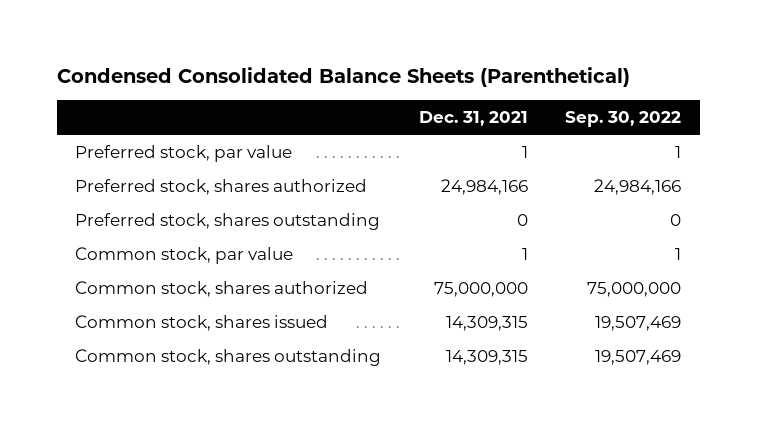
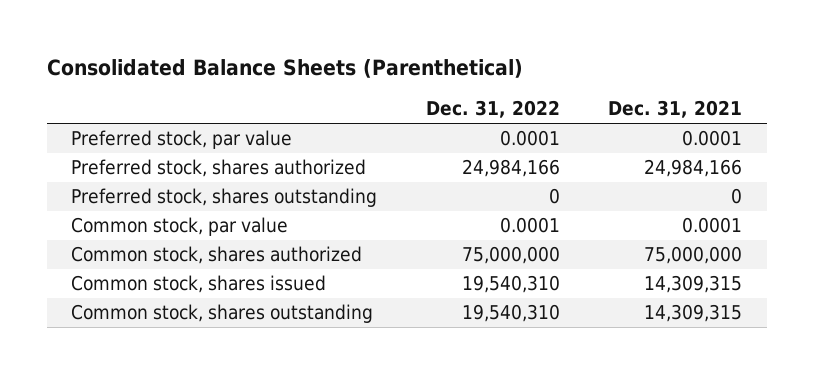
- Condensed Consolidated Balance Sheets (Parenthetical)
+ Consolidated Balance Sheets (Parenthetical)
- | Dec. 31, 2021 | Sep. 30, 2022
+ | Dec. 31, 2022 | Dec. 31, 2021
- Preferred stock, par value | 1 | 1
+ Preferred stock, par value | 0.0001 | 0.0001
- Common stock, par value | 1 | 1
+ Common stock, par value | 0.0001 | 0.0001

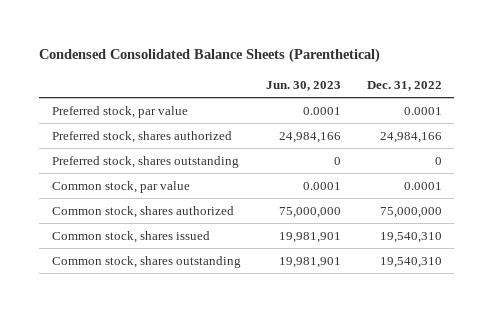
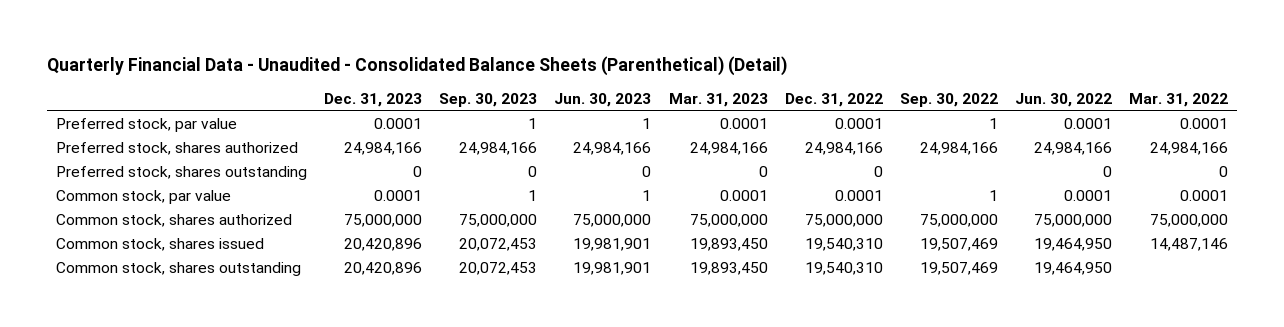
- Condensed Consolidated Balance Sheets (Parenthetical)
+ Quarterly Financial Data - Unaudited - Consolidated Balance Sheets (Parenthetical) (Detail)
- | Jun. 30, 2023 | Dec. 31, 2022
+ | Dec. 31, 2023 | Sep. 30, 2023 | Jun. 30, 2023 | Mar. 31, 2023 | Dec. 31, 2022 | Sep. 30, 2022 | Jun. 30, 2022 | Mar. 31, 2022
- Preferred stock, par value | 0.0001 | 0.0001
+ Preferred stock, par value | 0.0001 | 1 | 1 | 0.0001 | 0.0001 | 1 | 0.0001 | 0.0001
- Common stock, par value | 0.0001 | 0.0001
+ Common stock, par value | 0.0001 | 1 | 1 | 0.0001 | 0.0001 | 1 | 0.0001 | 0.0001

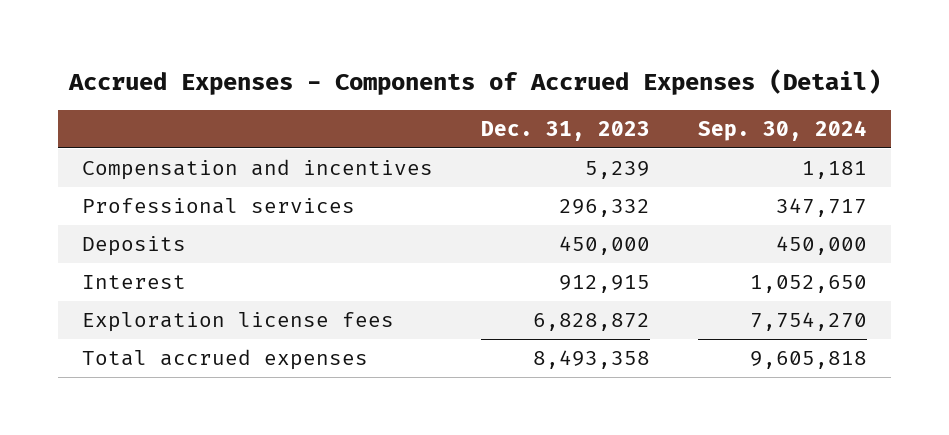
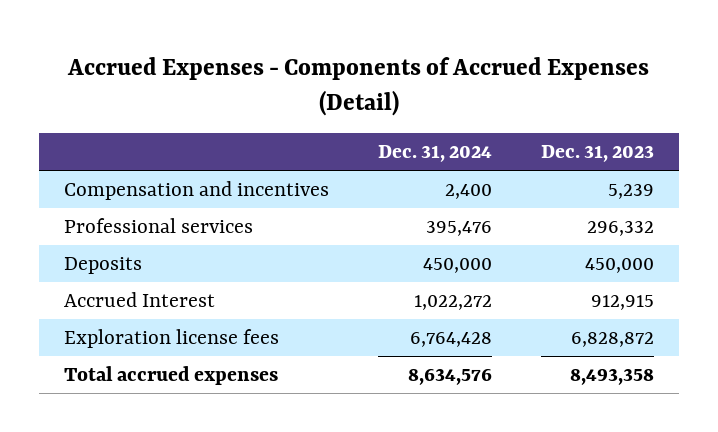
- | Dec. 31, 2023 | Sep. 30, 2024
+ | Dec. 31, 2024 | Dec. 31, 2023
- Interest | 912,915 | 1,052,650
+ Accrued Interest | 1,022,272 | 912,915

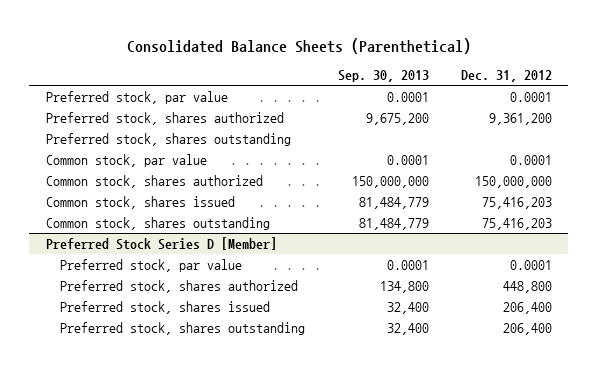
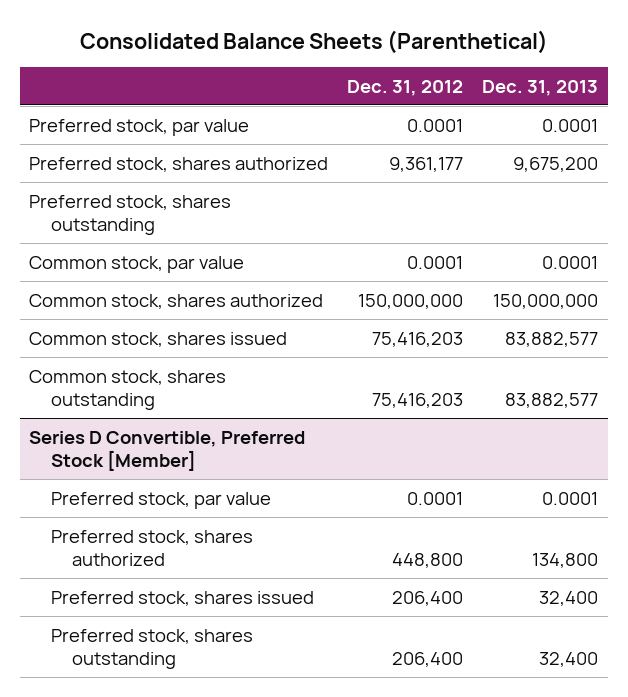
- | Sep. 30, 2013 | Dec. 31, 2012
+ | Dec. 31, 2012 | Dec. 31, 2013
- Preferred stock, shares authorized | 9,675,200 | 9,361,200
+ Preferred stock, shares authorized | 9,361,177 | 9,675,200
- Preferred Stock Series D [Member]
+ Series D Convertible, Preferred Stock [Member]

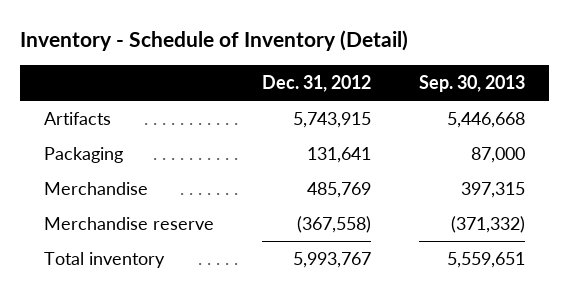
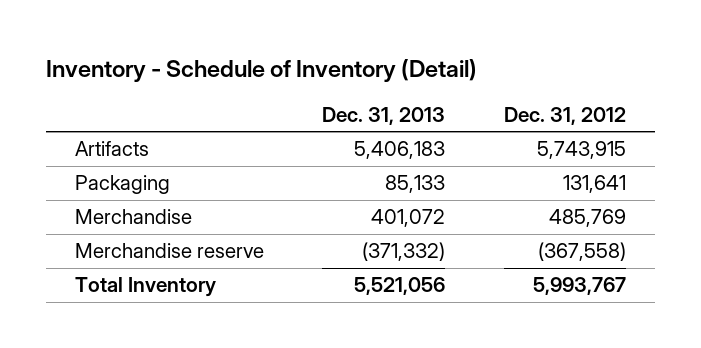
- | Dec. 31, 2012 | Sep. 30, 2013
+ | Dec. 31, 2013 | Dec. 31, 2012
- Total inventory | 5,993,767 | 5,559,651
+ Total Inventory | 5,521,056 | 5,993,767

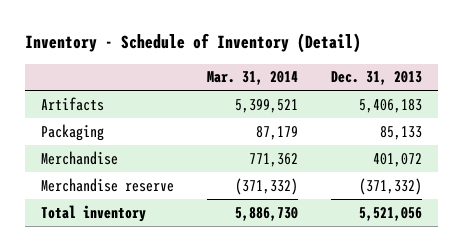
- | Dec. 31, 2013 | Dec. 31, 2012
+ | Mar. 31, 2014 | Dec. 31, 2013
- Total Inventory | 5,521,056 | 5,993,767
+ Total inventory | 5,886,730 | 5,521,056

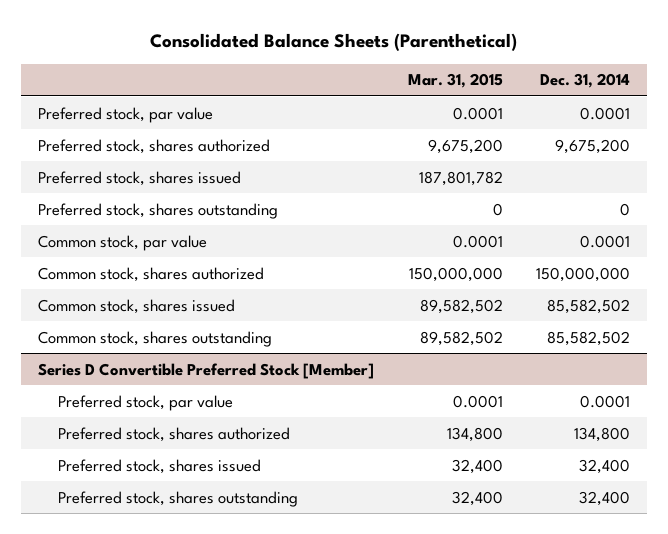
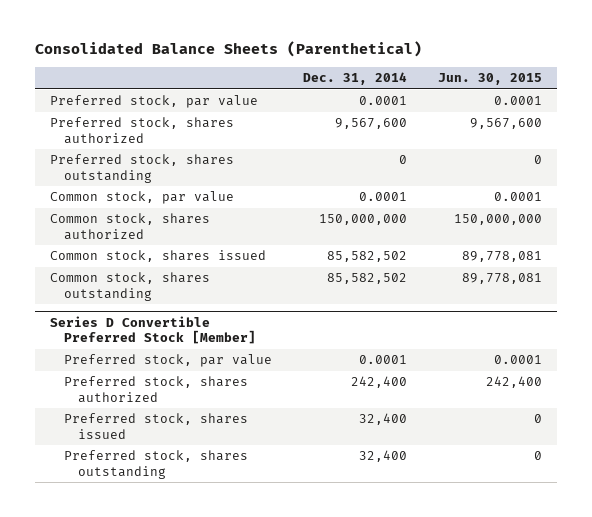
- | Mar. 31, 2015 | Dec. 31, 2014
+ | Dec. 31, 2014 | Jun. 30, 2015
- Preferred stock, shares authorized | 9,675,200 | 9,675,200
- Preferred stock, shares issued | 187,801,782 |
+ Preferred stock, shares authorized | 9,567,600 | 9,567,600
@ Series D Convertible Preferred Stock [Member]
- Preferred stock, shares authorized | 134,800 | 134,800
+ Preferred stock, shares authorized | 242,400 | 242,400

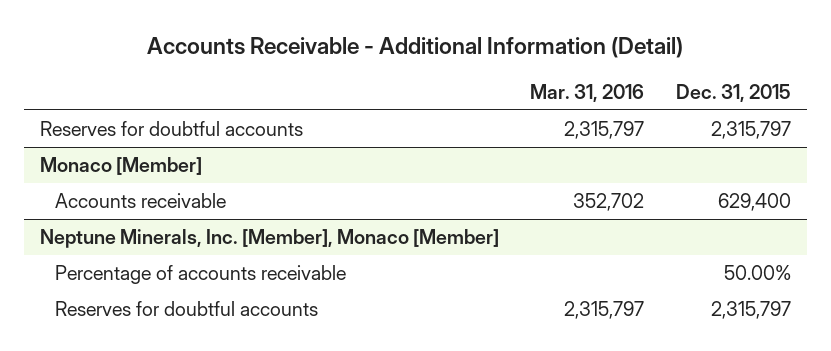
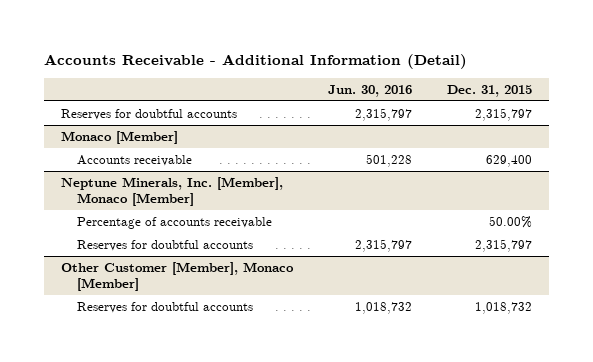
- | Mar. 31, 2016 | Dec. 31, 2015
+ | Jun. 30, 2016 | Dec. 31, 2015
+ Other Customer [Member], Monaco [Member]
+ Reserves for doubtful accounts | 1,018,732 | 1,018,732

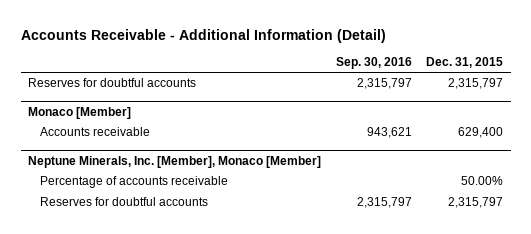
- | Jun. 30, 2016 | Dec. 31, 2015
+ | Sep. 30, 2016 | Dec. 31, 2015
- Other Customer [Member], Monaco [Member]
- Reserves for doubtful accounts | 1,018,732 | 1,018,732

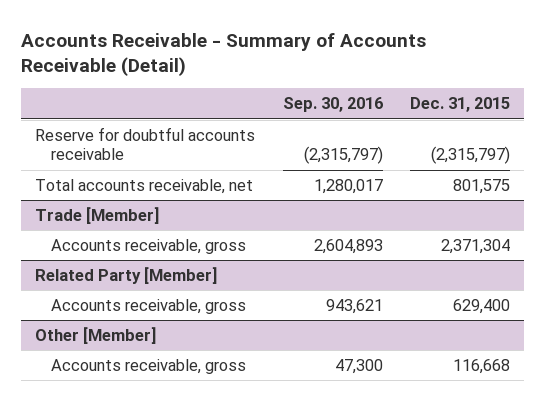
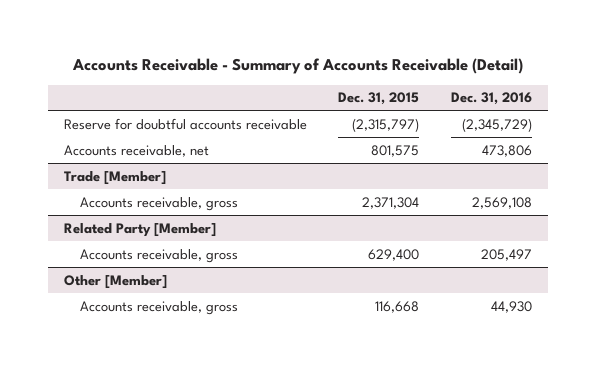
- | Sep. 30, 2016 | Dec. 31, 2015
+ | Dec. 31, 2015 | Dec. 31, 2016
- Total accounts receivable, net | 1,280,017 | 801,575
+ Accounts receivable, net | 801,575 | 473,806

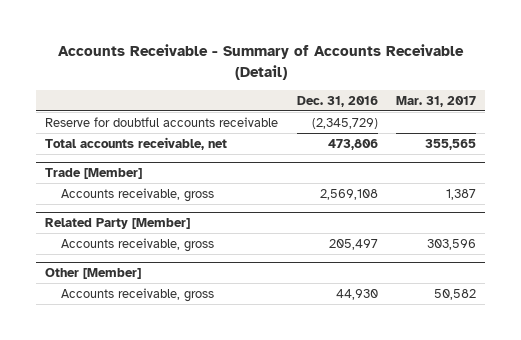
- | Dec. 31, 2015 | Dec. 31, 2016
+ | Dec. 31, 2016 | Mar. 31, 2017
- Accounts receivable, net | 801,575 | 473,806
+ Total accounts receivable, net | 473,806 | 355,565

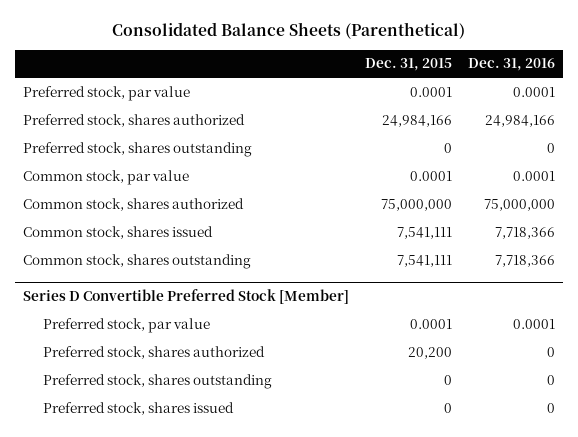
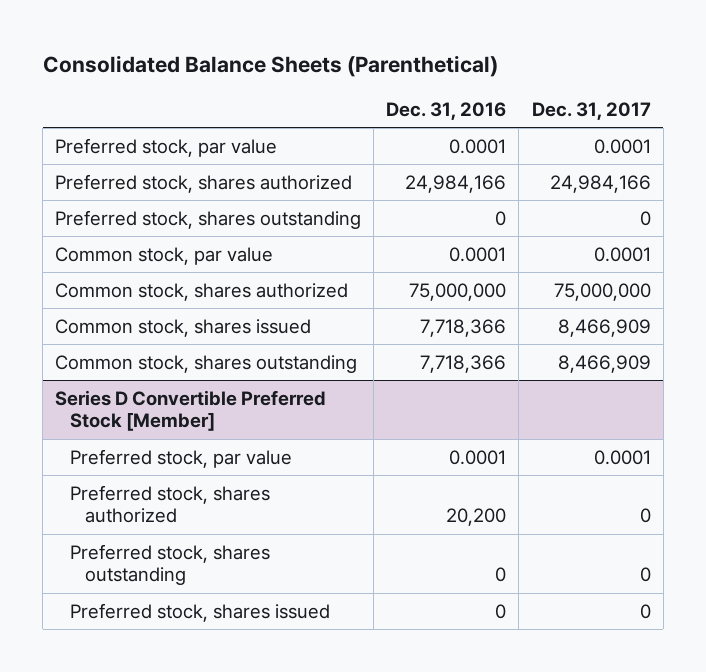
- | Dec. 31, 2015 | Dec. 31, 2016
+ | Dec. 31, 2016 | Dec. 31, 2017
@ Series D Convertible Preferred Stock [Member]
- Preferred stock, shares authorized | 20,200 | 0
+ Preferred stock, shares authorized | 20,200 | 0

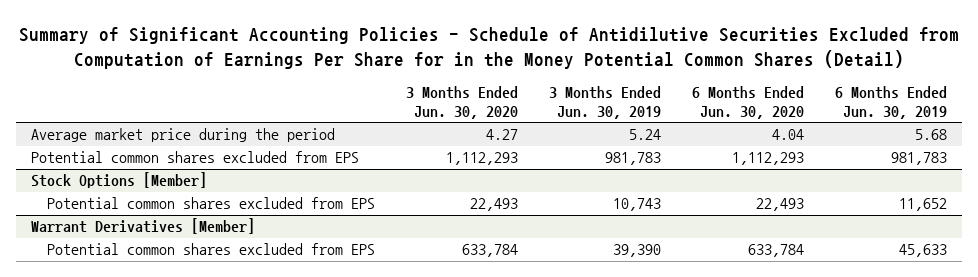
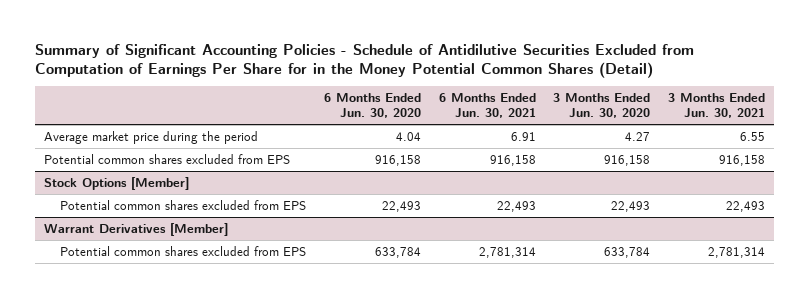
- | 3 Months Ended Jun. 30, 2020 | 3 Months Ended Jun. 30, 2019 | 6 Months Ended Jun. 30, 2020 | 6 Months Ended Jun. 30, 2019
+ | 6 Months Ended Jun. 30, 2020 | 6 Months Ended Jun. 30, 2021 | 3 Months Ended Jun. 30, 2020 | 3 Months Ended Jun. 30, 2021
- Potential common shares excluded from EPS | 1,112,293 | 981,783 | 1,112,293 | 981,783
+ Potential common shares excluded from EPS | 916,158 | 916,158 | 916,158 | 916,158

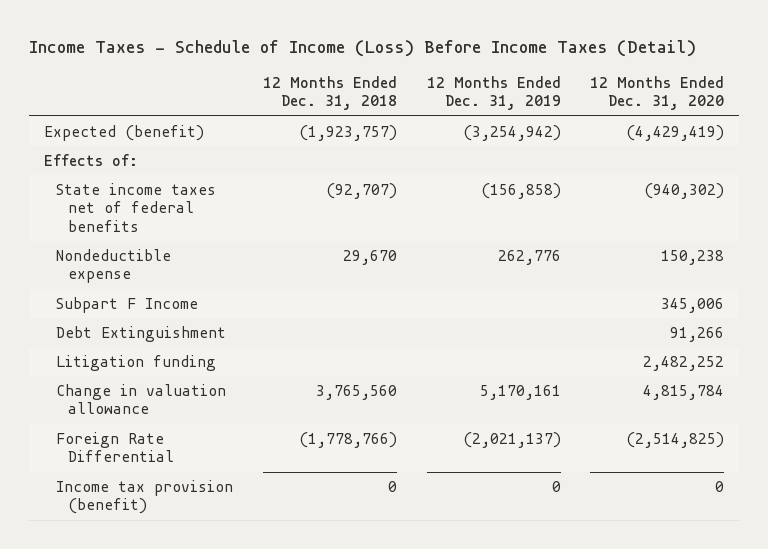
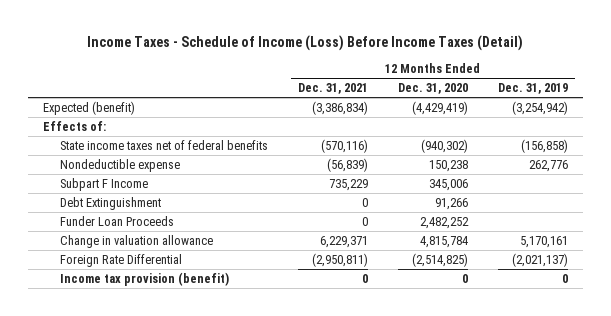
- | 12 Months Ended Dec. 31, 2018 | 12 Months Ended Dec. 31, 2019 | 12 Months Ended Dec. 31, 2020
+ | 12 Months Ended Dec. 31, 2021 | 12 Months Ended Dec. 31, 2020 | 12 Months Ended Dec. 31, 2019
- Litigation funding | | | 2,482,252
+ Funder Loan Proceeds | 0 | 2,482,252 |

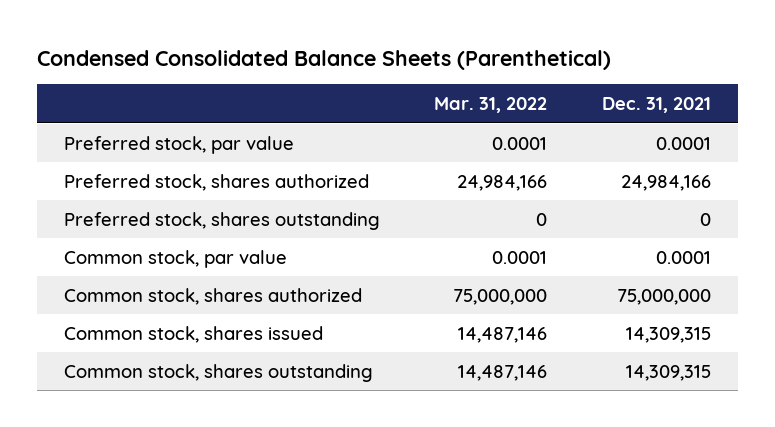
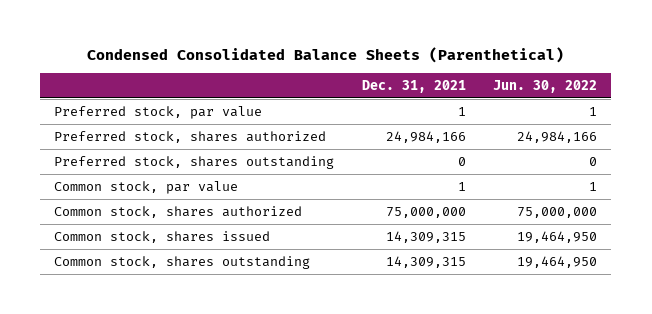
- | Mar. 31, 2022 | Dec. 31, 2021
+ | Dec. 31, 2021 | Jun. 30, 2022
- Preferred stock, par value | 0.0001 | 0.0001
+ Preferred stock, par value | 1 | 1
- Common stock, par value | 0.0001 | 0.0001
+ Common stock, par value | 1 | 1

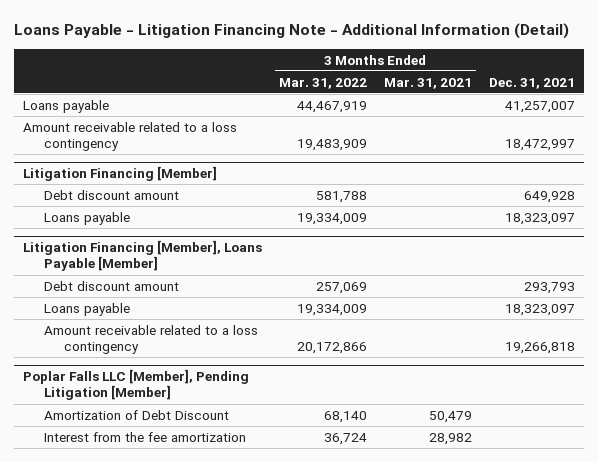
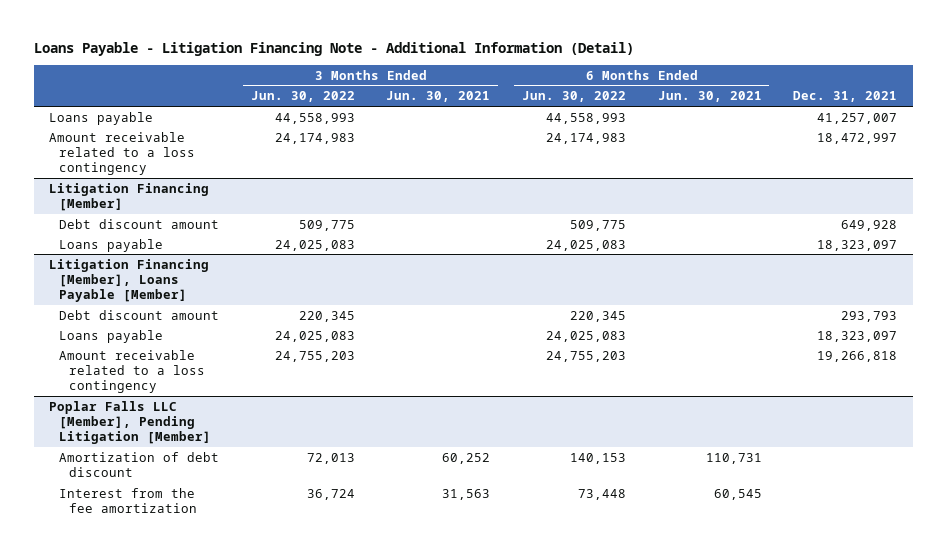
- | 3 Months Ended Mar. 31, 2022 | 3 Months Ended Mar. 31, 2021 | Dec. 31, 2021
+ | 3 Months Ended Jun. 30, 2022 | 3 Months Ended Jun. 30, 2021 | 6 Months Ended Jun. 30, 2022 | 6 Months Ended Jun. 30, 2021 | Dec. 31, 2021
@ Poplar Falls LLC [Member], Pending Litigation [Member]
- Amortization of Debt Discount | 68,140 | 50,479 |
+ Amortization of debt discount | 72,013 | 60,252 | 140,153 | 110,731 |

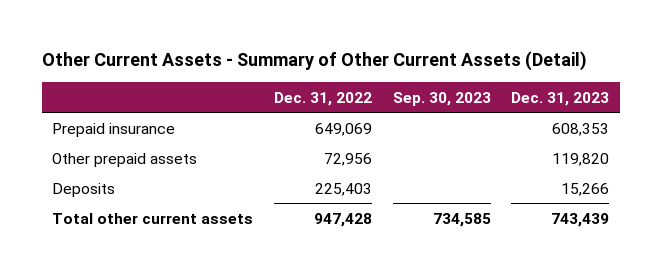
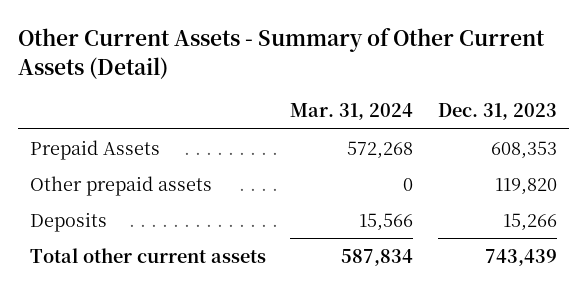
- | Dec. 31, 2022 | Sep. 30, 2023 | Dec. 31, 2023
+ | Mar. 31, 2024 | Dec. 31, 2023
- Prepaid insurance | 649,069 | | 608,353
+ Prepaid Assets | 572,268 | 608,353

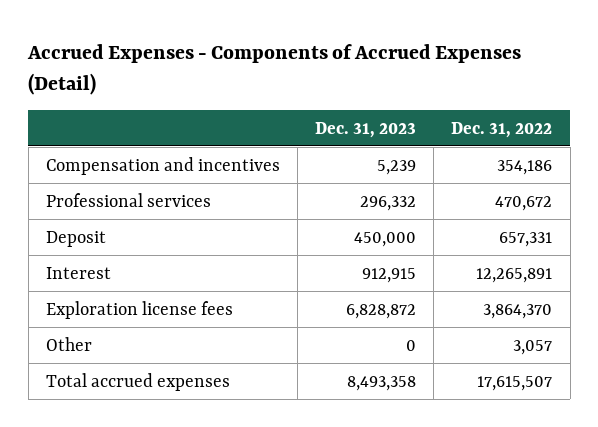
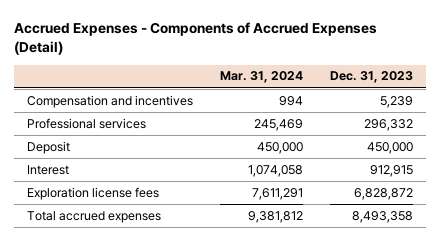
- | Dec. 31, 2023 | Dec. 31, 2022
+ | Mar. 31, 2024 | Dec. 31, 2023
- Other | 0 | 3,057

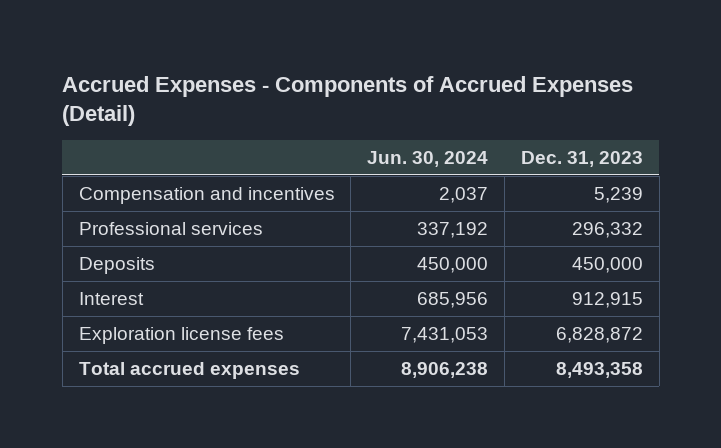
- | Mar. 31, 2024 | Dec. 31, 2023
+ | Jun. 30, 2024 | Dec. 31, 2023
- Deposit | 450,000 | 450,000
+ Deposits | 450,000 | 450,000

